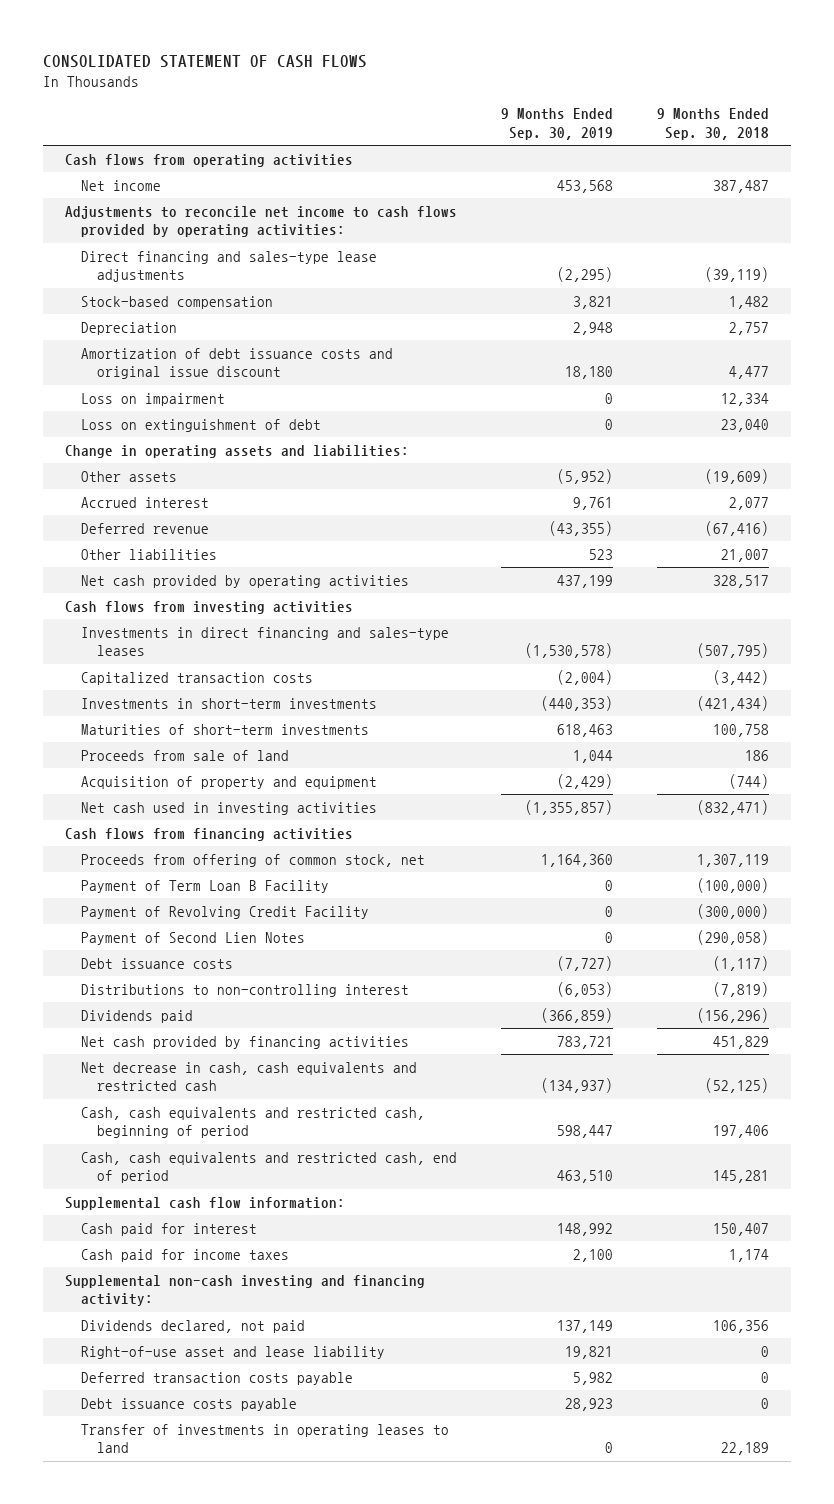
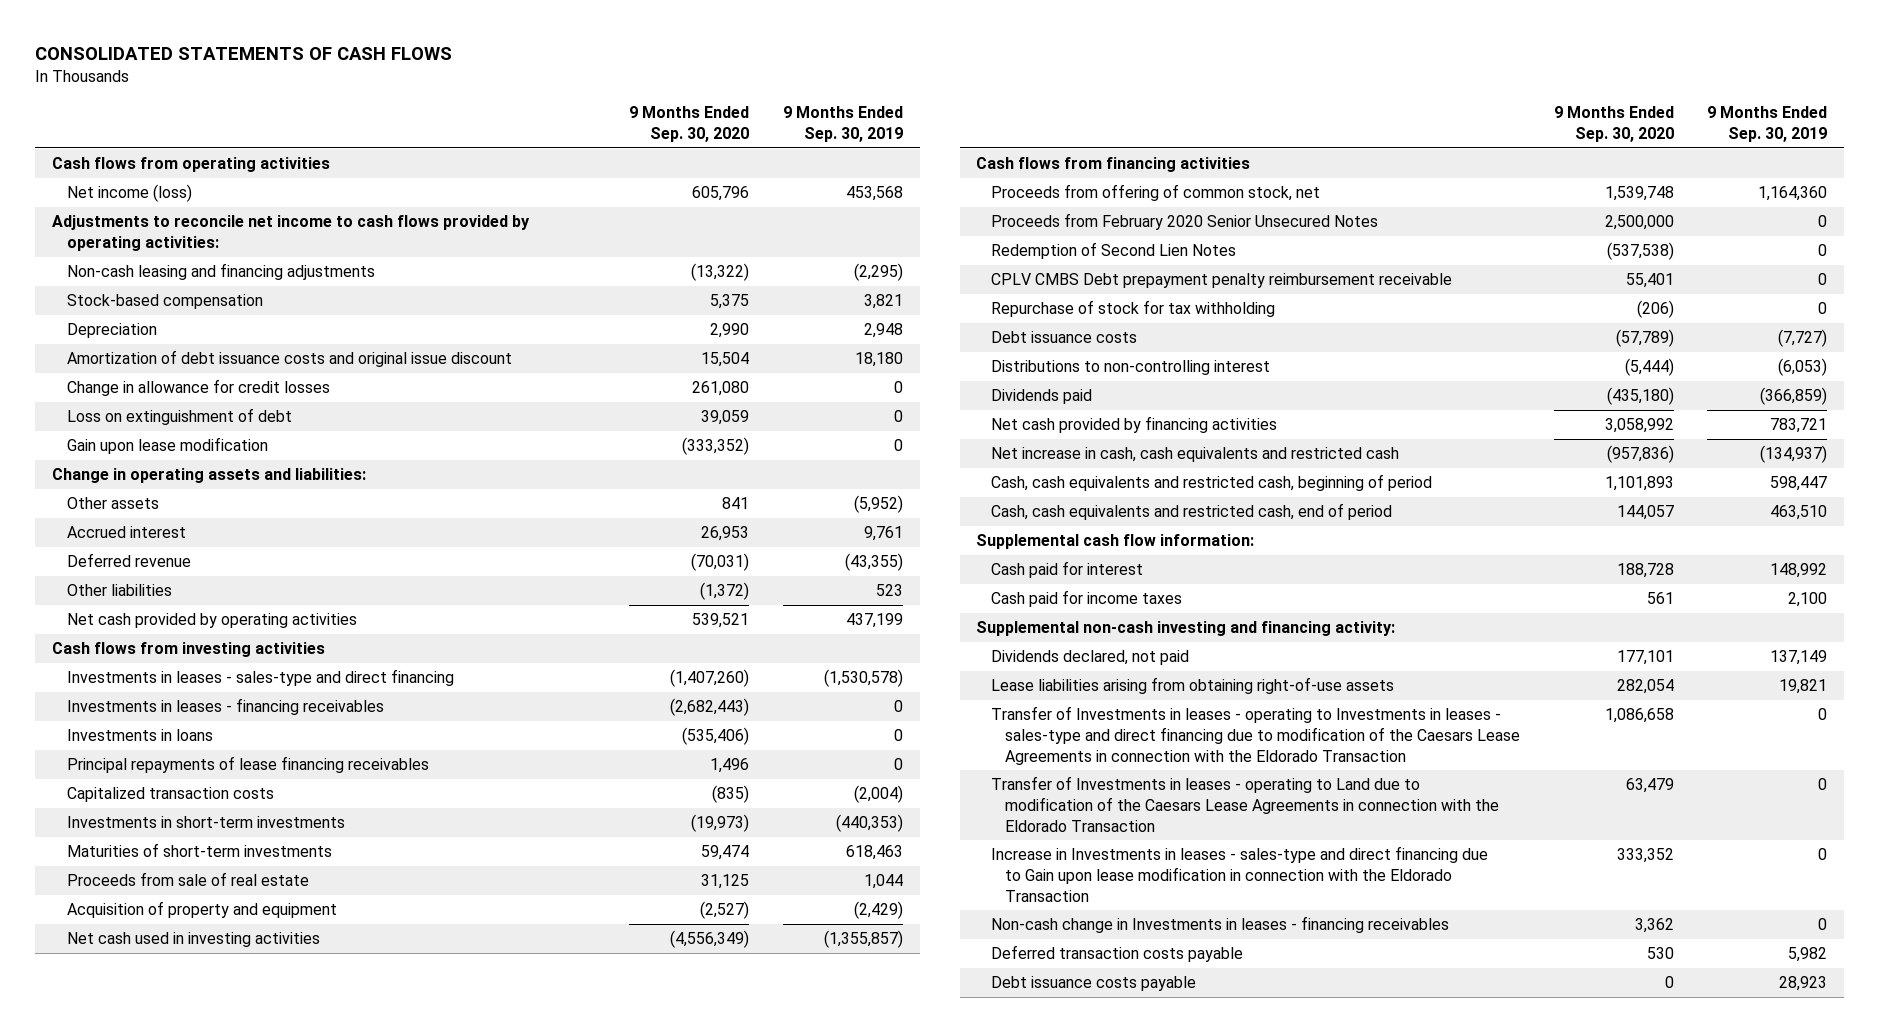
- CONSOLIDATED STATEMENT OF CASH FLOWS
+ CONSOLIDATED STATEMENTS OF CASH FLOWS
- | 9 Months Ended Sep. 30, 2019 | 9 Months Ended Sep. 30, 2018
+ | 9 Months Ended Sep. 30, 2020 | 9 Months Ended Sep. 30, 2019
- Net income | 453,568 | 387,487
+ Net income (loss) | 605,796 | 453,568
- Direct financing and sales-type lease adjustments | (2,295) | (39,119)
+ Non-cash leasing and financing adjustments | (13,322) | (2,295)
- Loss on impairment | 0 | 12,334
+ Change in allowance for credit losses | 261,080 | 0
+ Gain upon lease modification | (333,352) | 0
- Investments in direct financing and sales-type leases | (1,530,578) | (507,795)
+ Investments in leases - sales-type and direct financing | (1,407,260) | (1,530,578)
+ Investments in leases - financing receivables | (2,682,443) | 0
+ Investments in loans | (535,406) | 0
+ Principal repayments of lease financing receivables | 1,496 | 0
- Proceeds from sale of land | 1,044 | 186
+ Proceeds from sale of real estate | 31,125 | 1,044
- Payment of Term Loan B Facility | 0 | (100,000)
- Payment of Revolving Credit Facility | 0 | (300,000)
- Payment of Second Lien Notes | 0 | (290,058)
+ Proceeds from February 2020 Senior Unsecured Notes | 2,500,000 | 0
+ Redemption of Second Lien Notes | (537,538) | 0
+ CPLV CMBS Debt prepayment penalty reimbursement receivable | 55,401 | 0
+ Repurchase of stock for tax withholding | (206) | 0
- Net decrease in cash, cash equivalents and restricted cash | (134,937) | (52,125)
+ Net increase in cash, cash equivalents and restricted cash | (957,836) | (134,937)
- Right-of-use asset and lease liability | 19,821 | 0
+ Lease liabilities arising from obtaining right-of-use assets | 282,054 | 19,821
+ Transfer of Investments in leases - operating to Investments in leases - sales-type and direct financing due to modification of the Caesars Lease Agreements in connection with the Eldorado Transaction | 1,086,658 | 0
+ Transfer of Investments in leases - operating to Land due to modification of the Caesars Lease Agreements in connection with the Eldorado Transaction | 63,479 | 0
+ Increase in Investments in leases - sales-type and direct financing due to Gain upon lease modification in connection with the Eldorado Transaction | 333,352 | 0
+ Non-cash change in Investments in leases - financing receivables | 3,362 | 0
- Transfer of investments in operating leases to land | 0 | 22,189

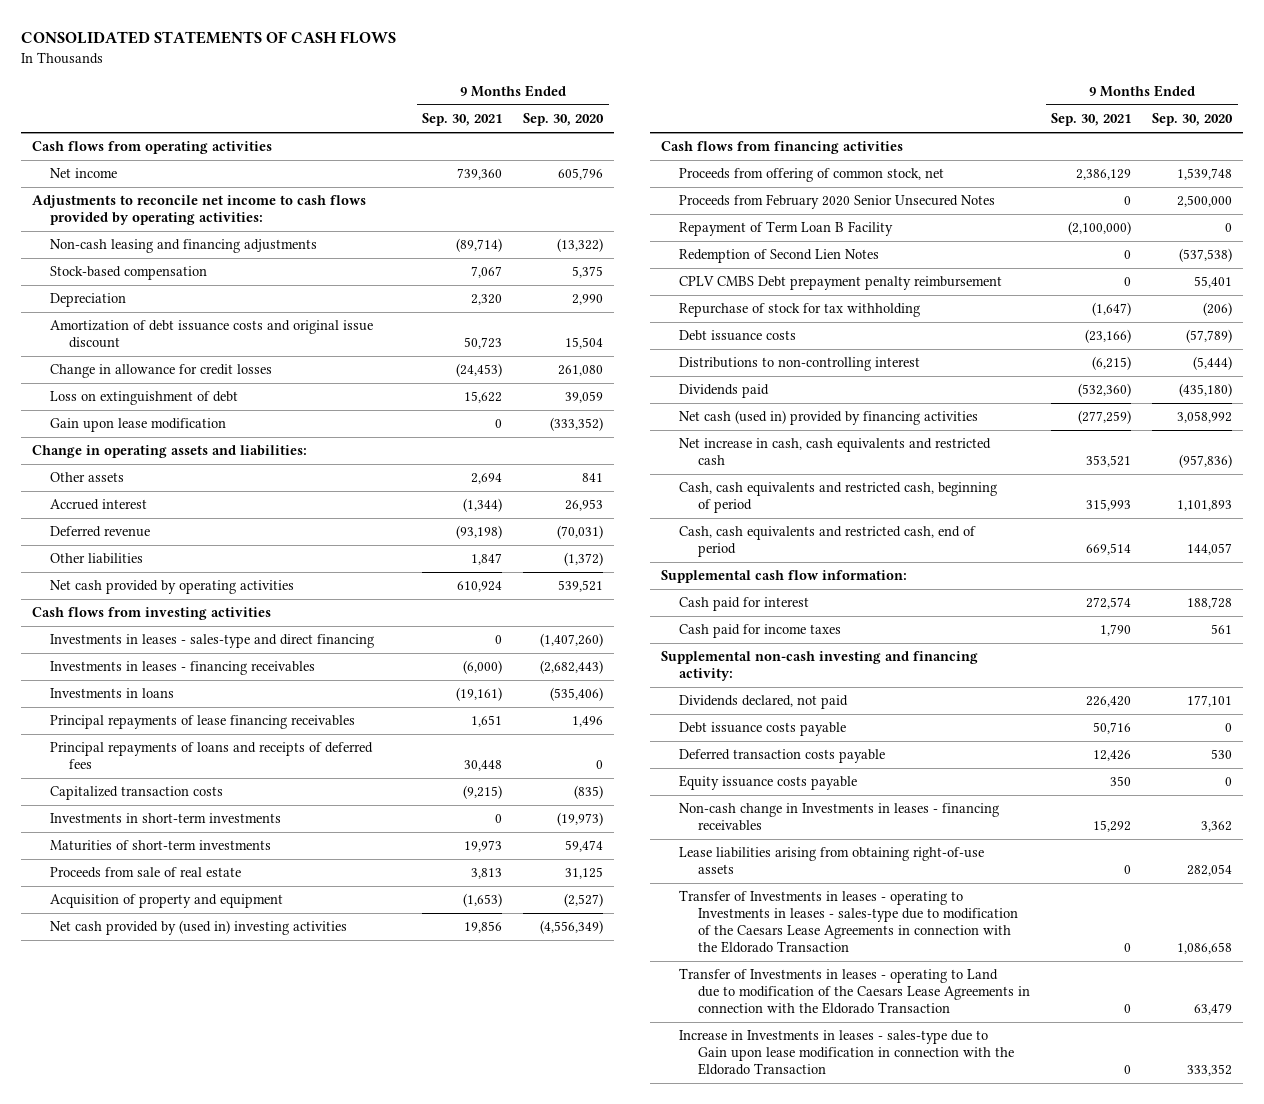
- | 9 Months Ended Sep. 30, 2020 | 9 Months Ended Sep. 30, 2019
+ | 9 Months Ended Sep. 30, 2021 | 9 Months Ended Sep. 30, 2020
- Net income (loss) | 605,796 | 453,568
+ Net income | 739,360 | 605,796
+ Principal repayments of loans and receipts of deferred fees | 30,448 | 0
- Net cash used in investing activities | (4,556,349) | (1,355,857)
+ Net cash provided by (used in) investing activities | 19,856 | (4,556,349)
+ Repayment of Term Loan B Facility | (2,100,000) | 0
- CPLV CMBS Debt prepayment penalty reimbursement receivable | 55,401 | 0
+ CPLV CMBS Debt prepayment penalty reimbursement | 0 | 55,401
- Net cash provided by financing activities | 3,058,992 | 783,721
+ Net cash (used in) provided by financing activities | (277,259) | 3,058,992
moved up: Debt issuance costs payable | 50,716 | 0
moved up: Deferred transaction costs payable | 12,426 | 530
+ Equity issuance costs payable | 350 | 0
moved up: Non-cash change in Investments in leases - financing receivables | 15,292 | 3,362
- Transfer of Investments in leases - operating to Investments in leases - sales-type and direct financing due to modification of the Caesars Lease Agreements in connection with the Eldorado Transaction | 1,086,658 | 0
+ Transfer of Investments in leases - operating to Investments in leases - sales-type due to modification of the Caesars Lease Agreements in connection with the Eldorado Transaction | 0 | 1,086,658
- Increase in Investments in leases - sales-type and direct financing due to Gain upon lease modification in connection with the Eldorado Transaction | 333,352 | 0
+ Increase in Investments in leases - sales-type due to Gain upon lease modification in connection with the Eldorado Transaction | 0 | 333,352

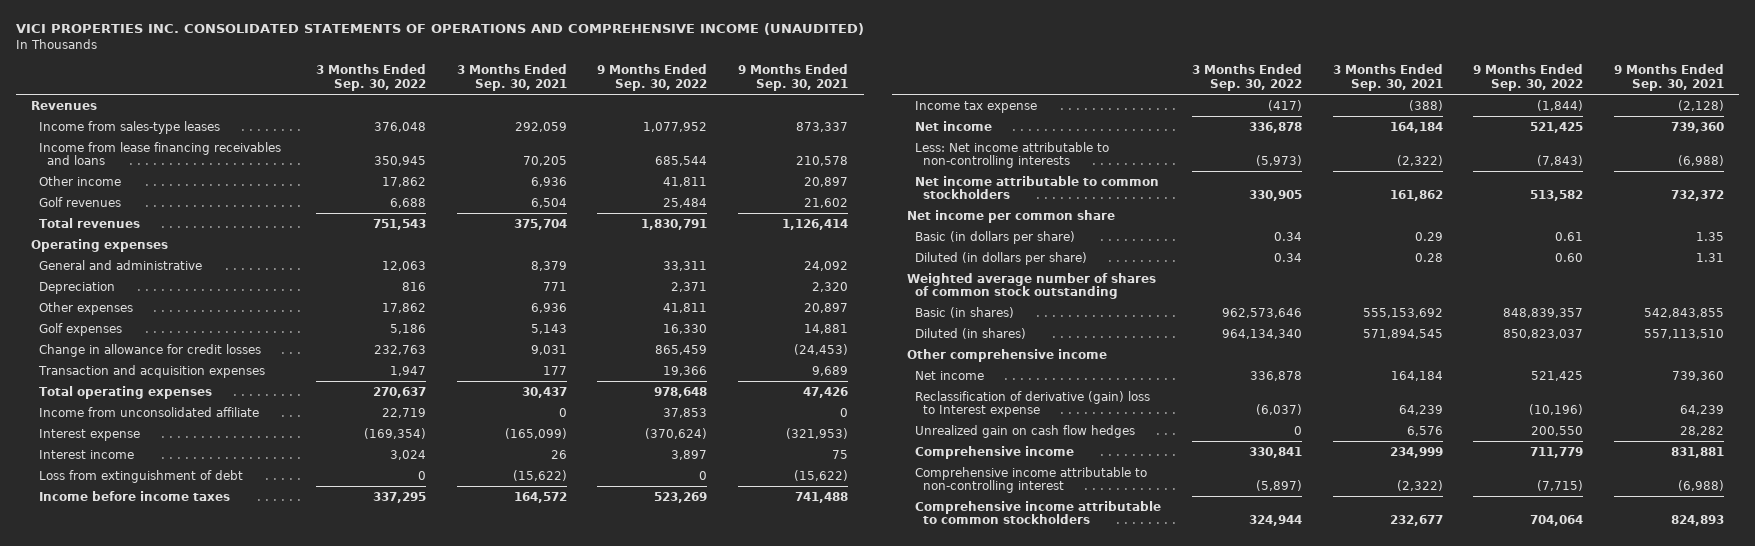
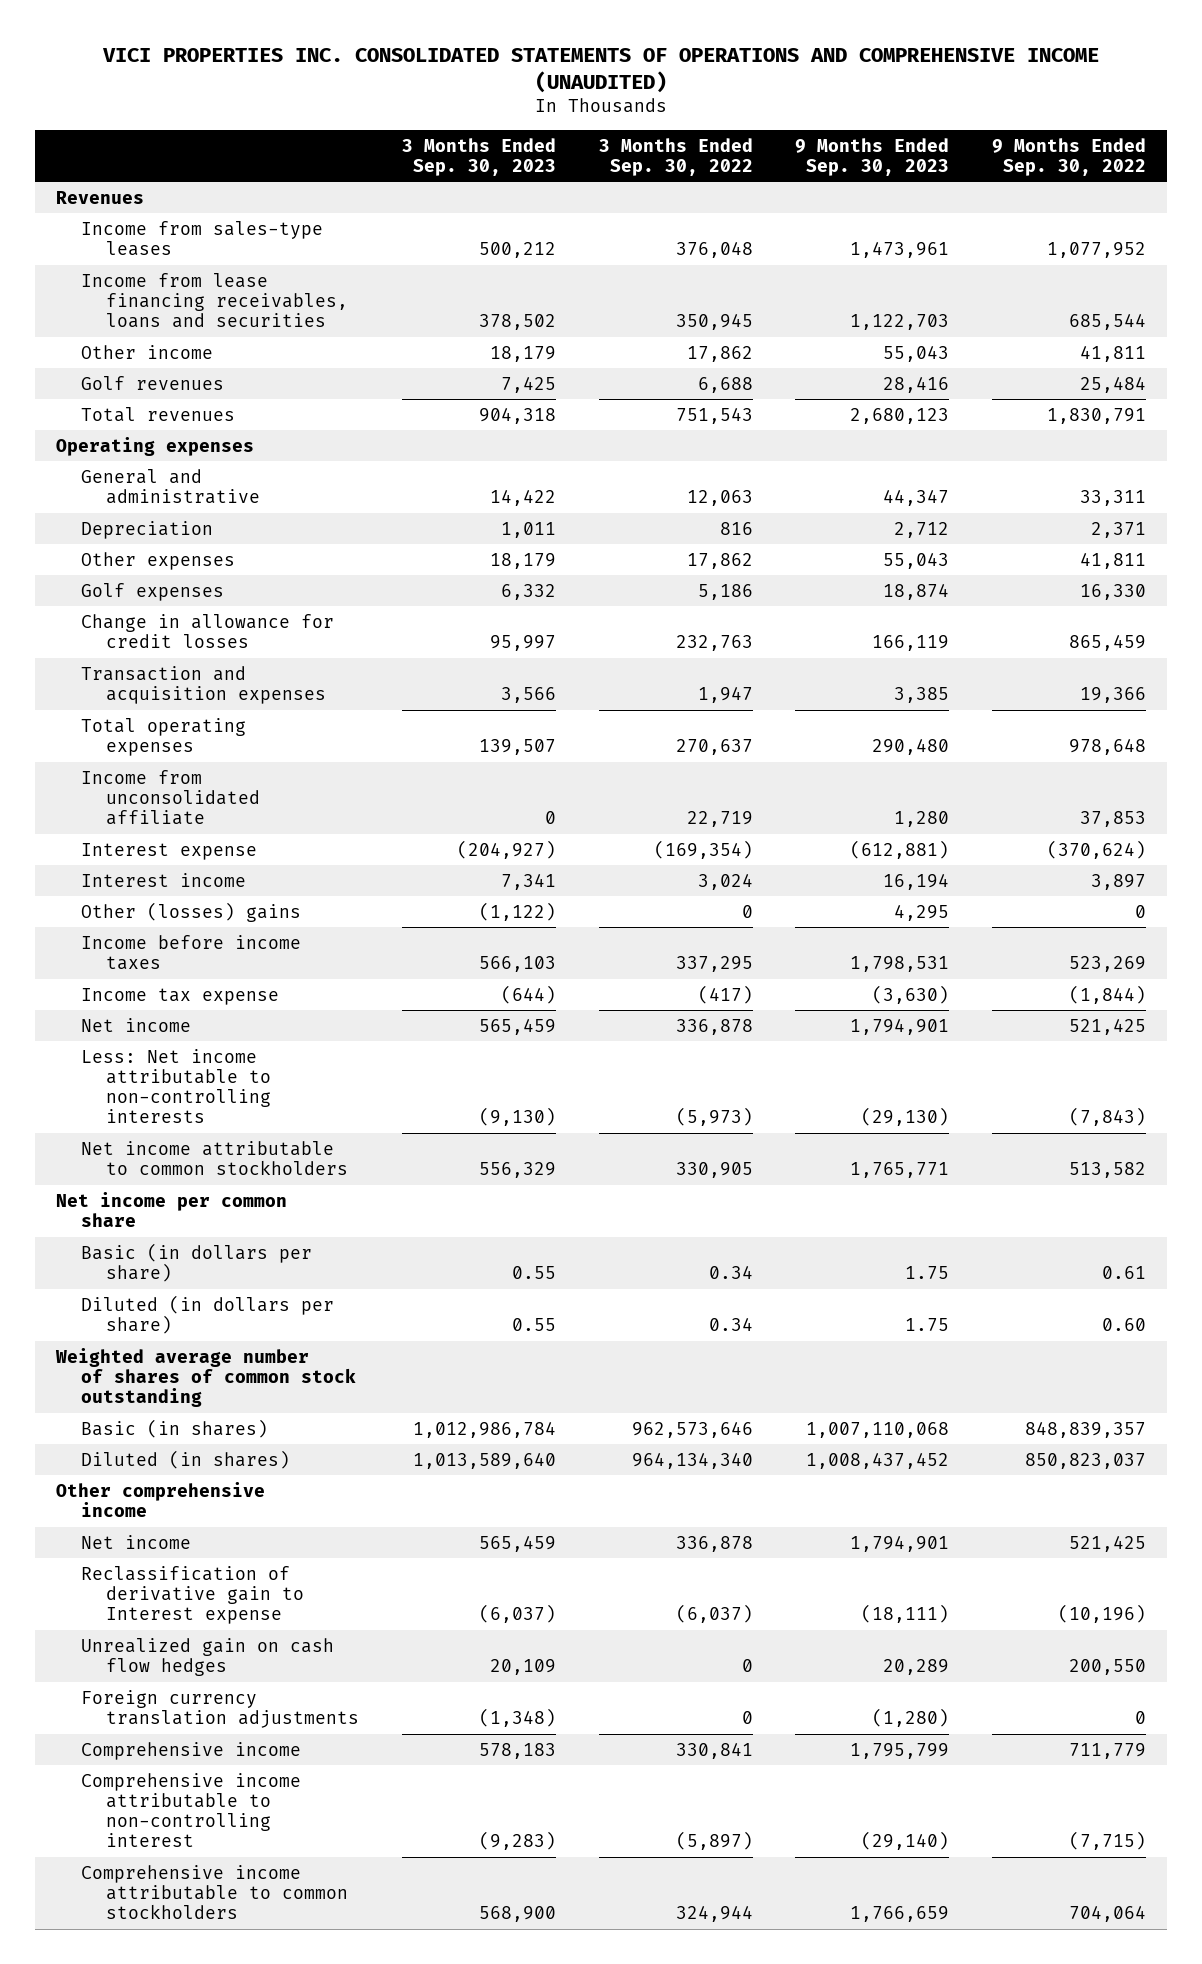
- | 3 Months Ended Sep. 30, 2022 | 3 Months Ended Sep. 30, 2021 | 9 Months Ended Sep. 30, 2022 | 9 Months Ended Sep. 30, 2021
+ | 3 Months Ended Sep. 30, 2023 | 3 Months Ended Sep. 30, 2022 | 9 Months Ended Sep. 30, 2023 | 9 Months Ended Sep. 30, 2022
- Income from lease financing receivables and loans | 350,945 | 70,205 | 685,544 | 210,578
+ Income from lease financing receivables, loans and securities | 378,502 | 350,945 | 1,122,703 | 685,544
- Loss from extinguishment of debt | 0 | (15,622) | 0 | (15,622)
+ Other (losses) gains | (1,122) | 0 | 4,295 | 0
- Reclassification of derivative (gain) loss to Interest expense | (6,037) | 64,239 | (10,196) | 64,239
+ Reclassification of derivative gain to Interest expense | (6,037) | (6,037) | (18,111) | (10,196)
+ Foreign currency translation adjustments | (1,348) | 0 | (1,280) | 0

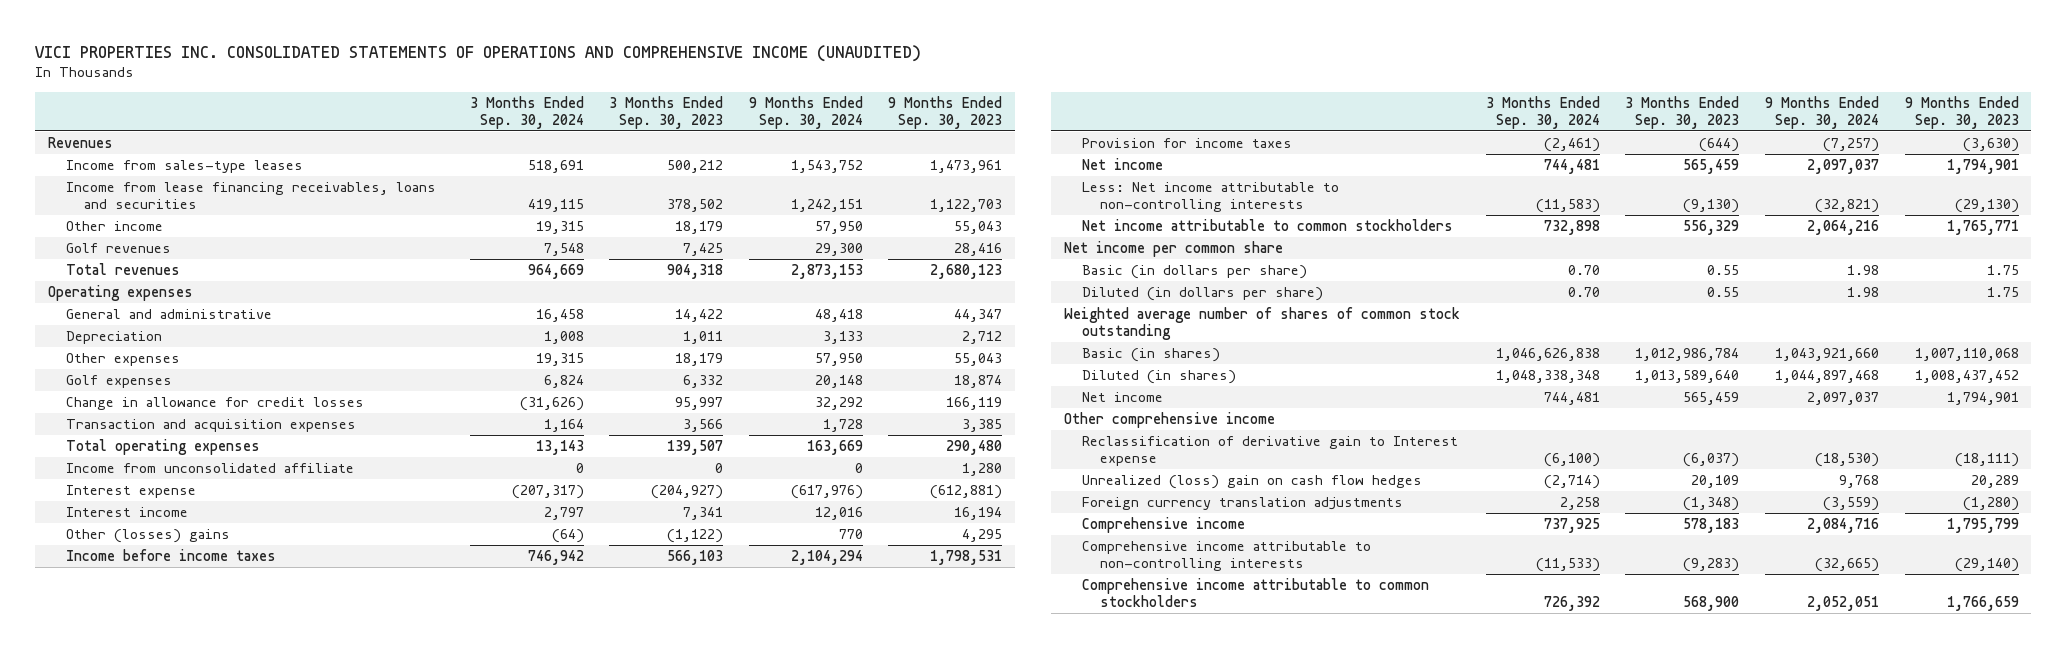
- | 3 Months Ended Sep. 30, 2023 | 3 Months Ended Sep. 30, 2022 | 9 Months Ended Sep. 30, 2023 | 9 Months Ended Sep. 30, 2022
+ | 3 Months Ended Sep. 30, 2024 | 3 Months Ended Sep. 30, 2023 | 9 Months Ended Sep. 30, 2024 | 9 Months Ended Sep. 30, 2023
- Income tax expense | (644) | (417) | (3,630) | (1,844)
+ Provision for income taxes | (2,461) | (644) | (7,257) | (3,630)
moved down: Other comprehensive income
- Unrealized gain on cash flow hedges | 20,109 | 0 | 20,289 | 200,550
+ Unrealized (loss) gain on cash flow hedges | (2,714) | 20,109 | 9,768 | 20,289
- Comprehensive income attributable to non-controlling interest | (9,283) | (5,897) | (29,140) | (7,715)
+ Comprehensive income attributable to non-controlling interests | (11,533) | (9,283) | (32,665) | (29,140)

